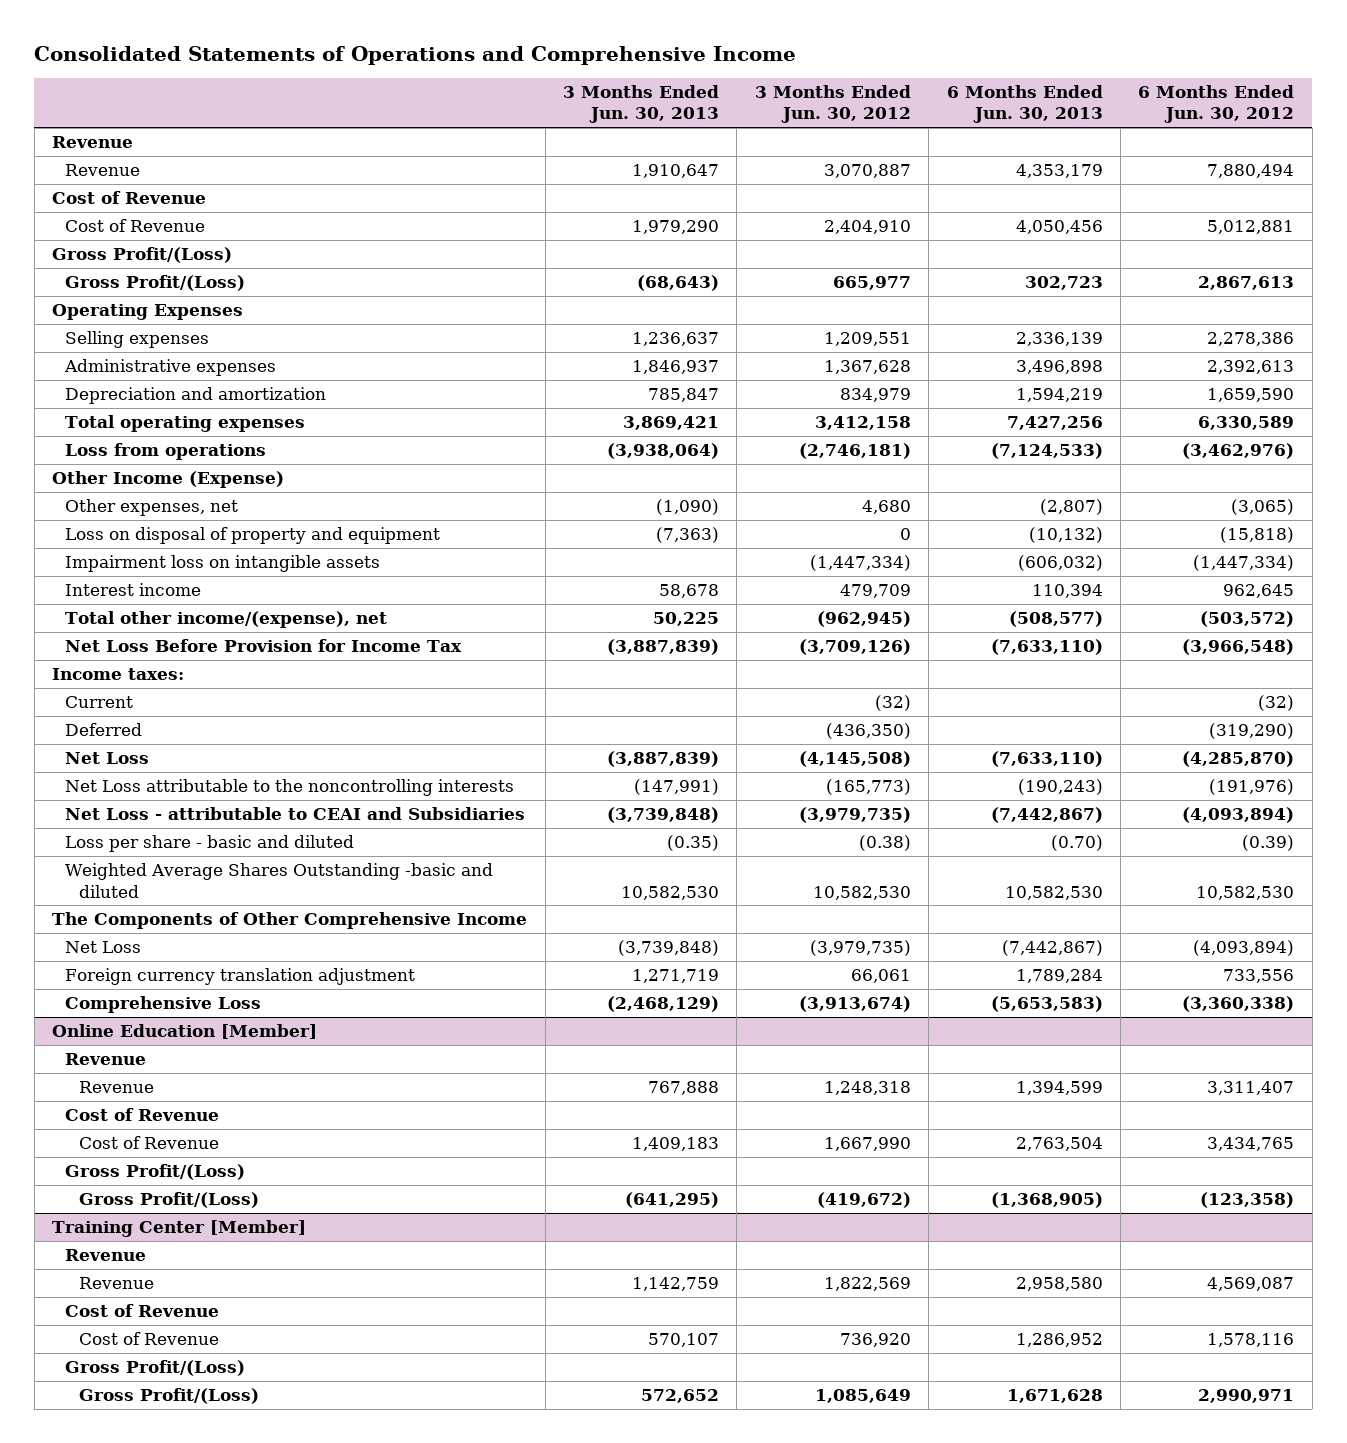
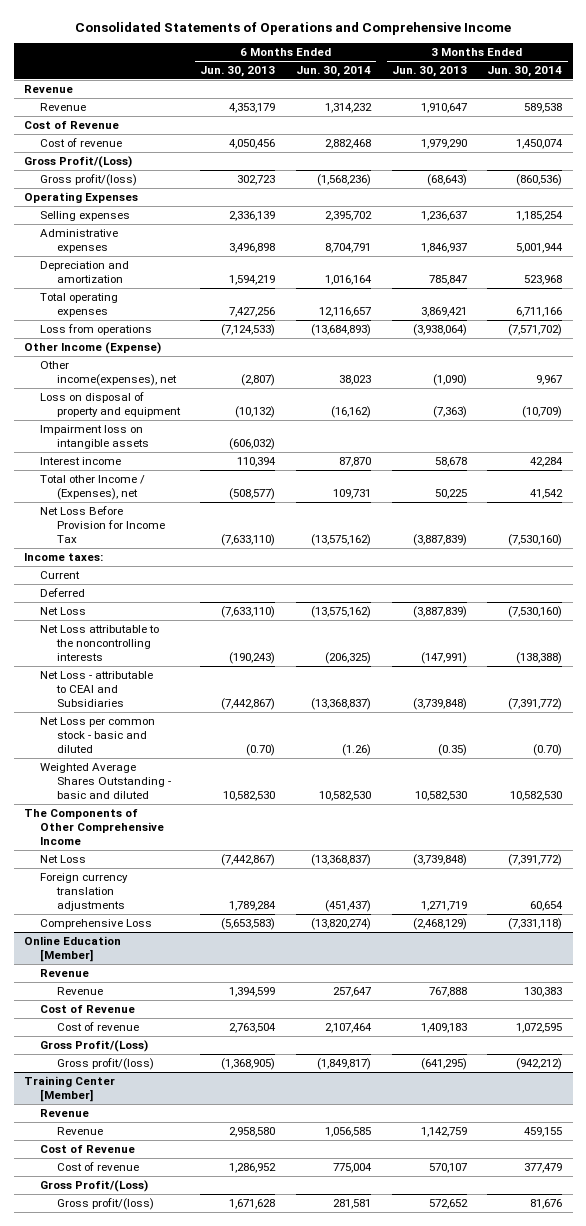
- | 3 Months Ended Jun. 30, 2013 | 3 Months Ended Jun. 30, 2012 | 6 Months Ended Jun. 30, 2013 | 6 Months Ended Jun. 30, 2012
+ | 6 Months Ended Jun. 30, 2013 | 6 Months Ended Jun. 30, 2014 | 3 Months Ended Jun. 30, 2013 | 3 Months Ended Jun. 30, 2014
- Cost of Revenue | 1,979,290 | 2,404,910 | 4,050,456 | 5,012,881
+ Cost of revenue | 4,050,456 | 2,882,468 | 1,979,290 | 1,450,074
- Gross Profit/(Loss) | (68,643) | 665,977 | 302,723 | 2,867,613
+ Gross profit/(loss) | 302,723 | (1,568,236) | (68,643) | (860,536)
- Other expenses, net | (1,090) | 4,680 | (2,807) | (3,065)
+ Other income(expenses), net | (2,807) | 38,023 | (1,090) | 9,967
- Total other income/(expense), net | 50,225 | (962,945) | (508,577) | (503,572)
+ Total other Income / (Expenses), net | (508,577) | 109,731 | 50,225 | 41,542
- Loss per share - basic and diluted | (0.35) | (0.38) | (0.70) | (0.39)
- Weighted Average Shares Outstanding -basic and diluted | 10,582,530 | 10,582,530 | 10,582,530 | 10,582,530
+ Net Loss per common stock - basic and diluted | (0.70) | (1.26) | (0.35) | (0.70)
+ Weighted Average Shares Outstanding - basic and diluted | 10,582,530 | 10,582,530 | 10,582,530 | 10,582,530
- Foreign currency translation adjustment | 1,271,719 | 66,061 | 1,789,284 | 733,556
+ Foreign currency translation adjustments | 1,789,284 | (451,437) | 1,271,719 | 60,654
@ Online Education [Member]
- Cost of Revenue | 1,409,183 | 1,667,990 | 2,763,504 | 3,434,765
+ Cost of revenue | 2,763,504 | 2,107,464 | 1,409,183 | 1,072,595
- Gross Profit/(Loss) | (641,295) | (419,672) | (1,368,905) | (123,358)
+ Gross profit/(loss) | (1,368,905) | (1,849,817) | (641,295) | (942,212)
@ Training Center [Member]
- Cost of Revenue | 570,107 | 736,920 | 1,286,952 | 1,578,116
+ Cost of revenue | 1,286,952 | 775,004 | 570,107 | 377,479
- Gross Profit/(Loss) | 572,652 | 1,085,649 | 1,671,628 | 2,990,971
+ Gross profit/(loss) | 1,671,628 | 281,581 | 572,652 | 81,676

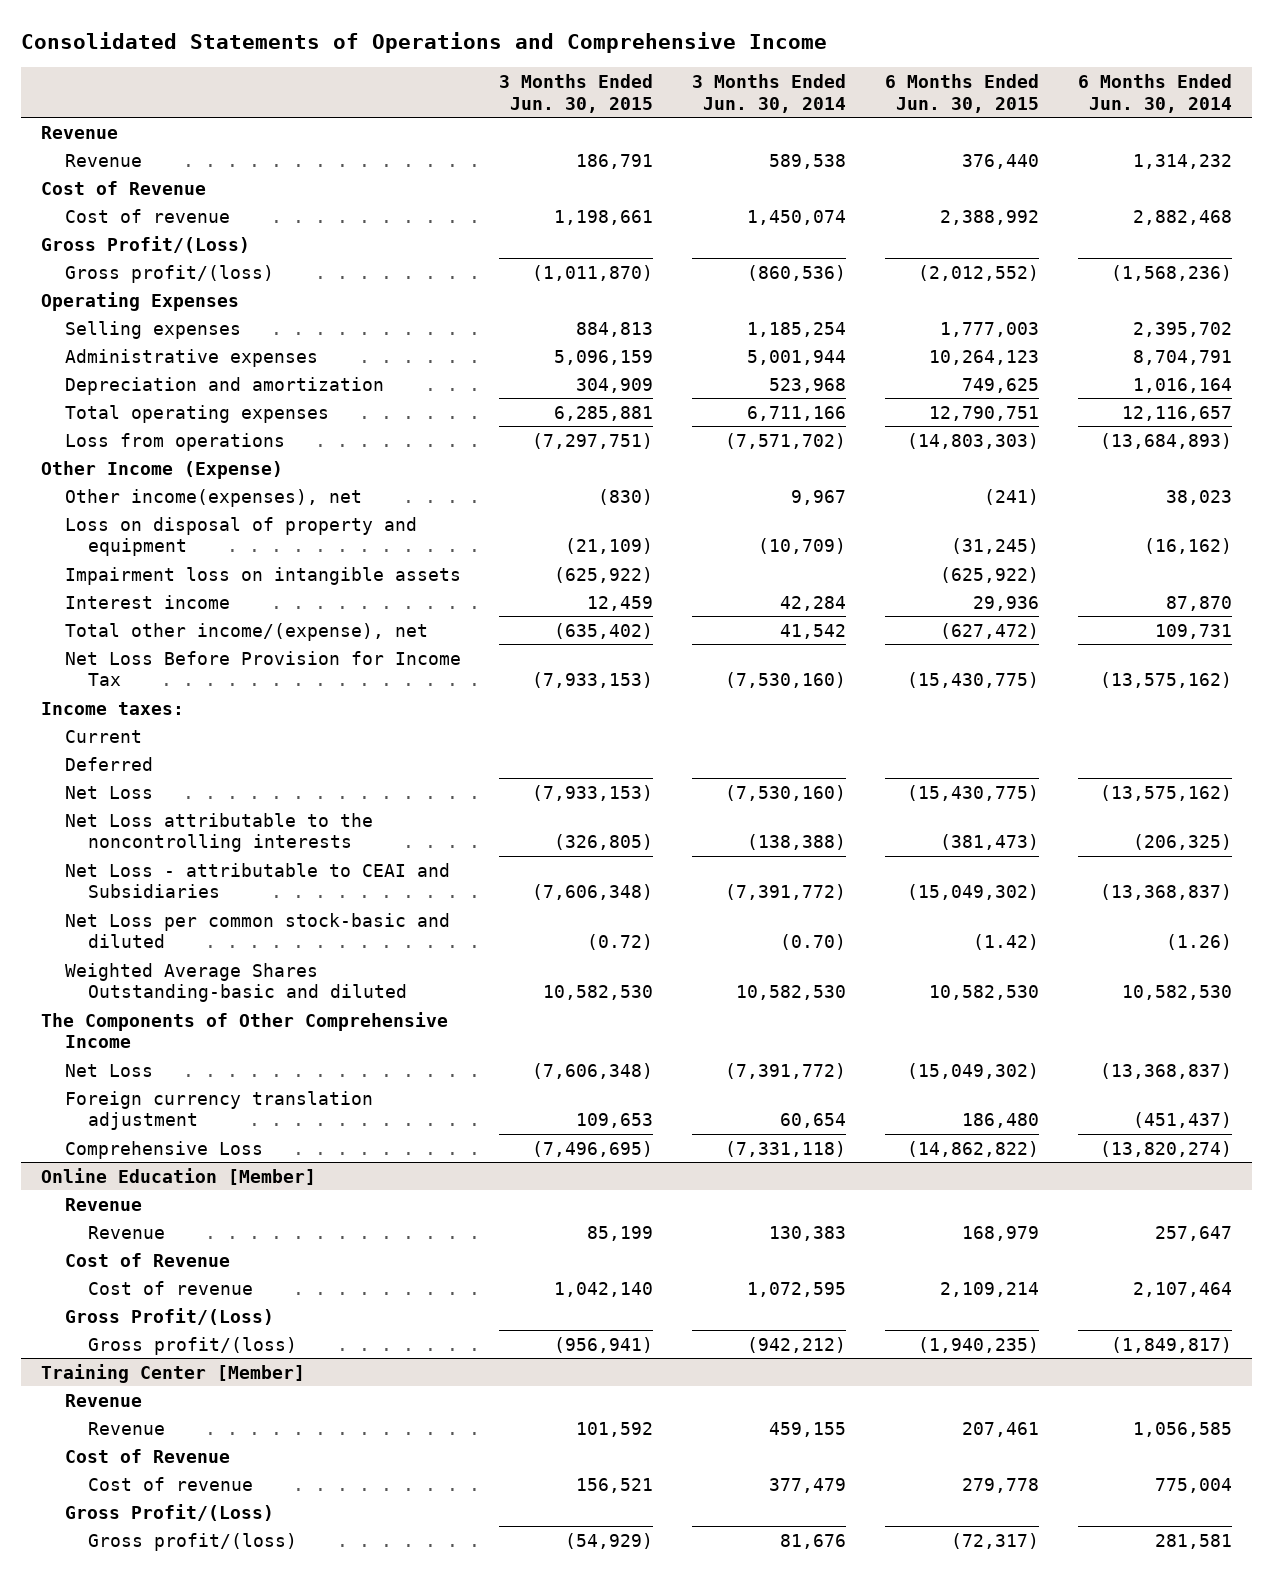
- | 6 Months Ended Jun. 30, 2013 | 6 Months Ended Jun. 30, 2014 | 3 Months Ended Jun. 30, 2013 | 3 Months Ended Jun. 30, 2014
+ | 3 Months Ended Jun. 30, 2015 | 3 Months Ended Jun. 30, 2014 | 6 Months Ended Jun. 30, 2015 | 6 Months Ended Jun. 30, 2014
- Total other Income / (Expenses), net | (508,577) | 109,731 | 50,225 | 41,542
+ Total other income/(expense), net | (635,402) | 41,542 | (627,472) | 109,731
- Net Loss per common stock - basic and diluted | (0.70) | (1.26) | (0.35) | (0.70)
- Weighted Average Shares Outstanding - basic and diluted | 10,582,530 | 10,582,530 | 10,582,530 | 10,582,530
+ Net Loss per common stock-basic and diluted | (0.72) | (0.70) | (1.42) | (1.26)
+ Weighted Average Shares Outstanding-basic and diluted | 10,582,530 | 10,582,530 | 10,582,530 | 10,582,530
- Foreign currency translation adjustments | 1,789,284 | (451,437) | 1,271,719 | 60,654
+ Foreign currency translation adjustment | 109,653 | 60,654 | 186,480 | (451,437)

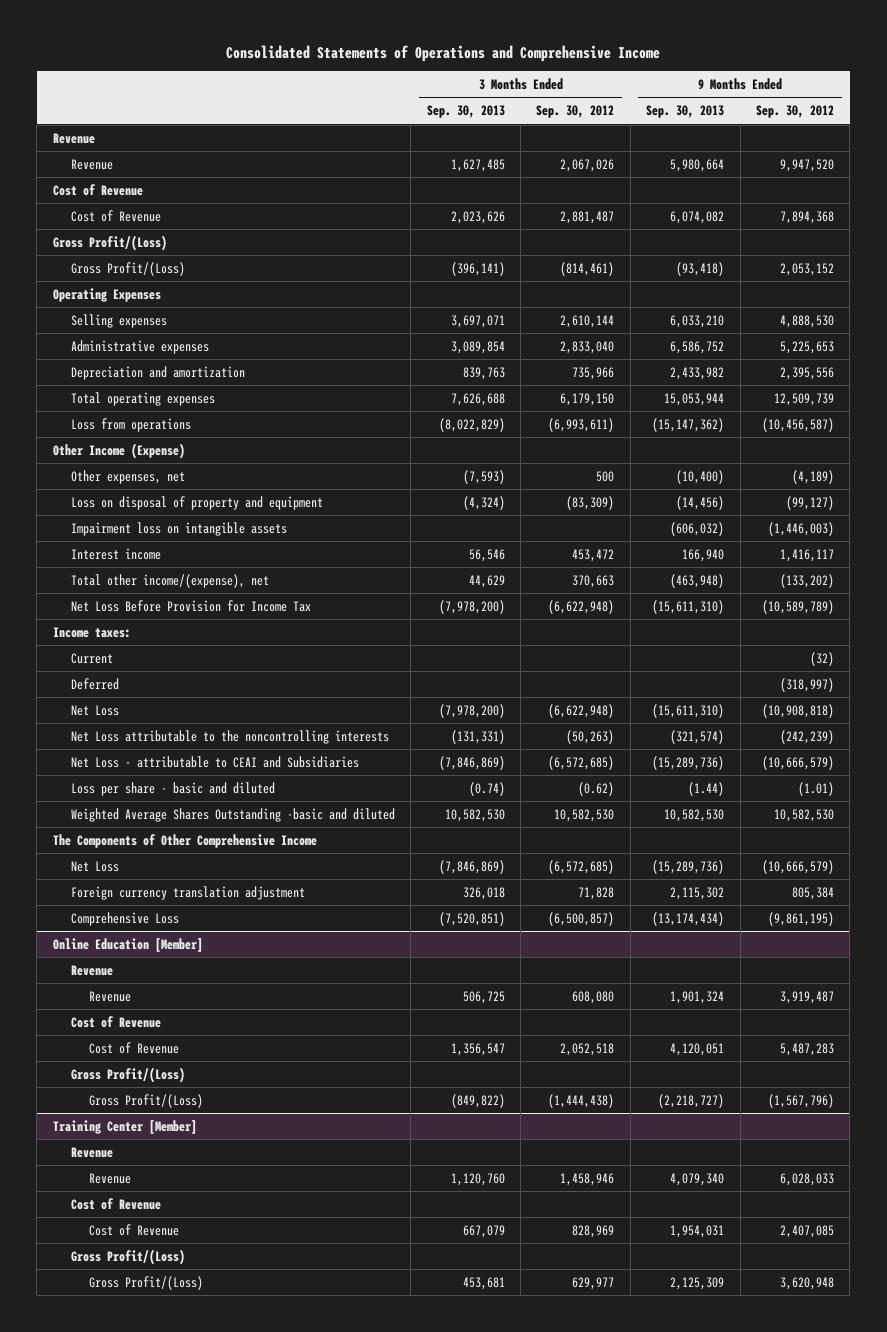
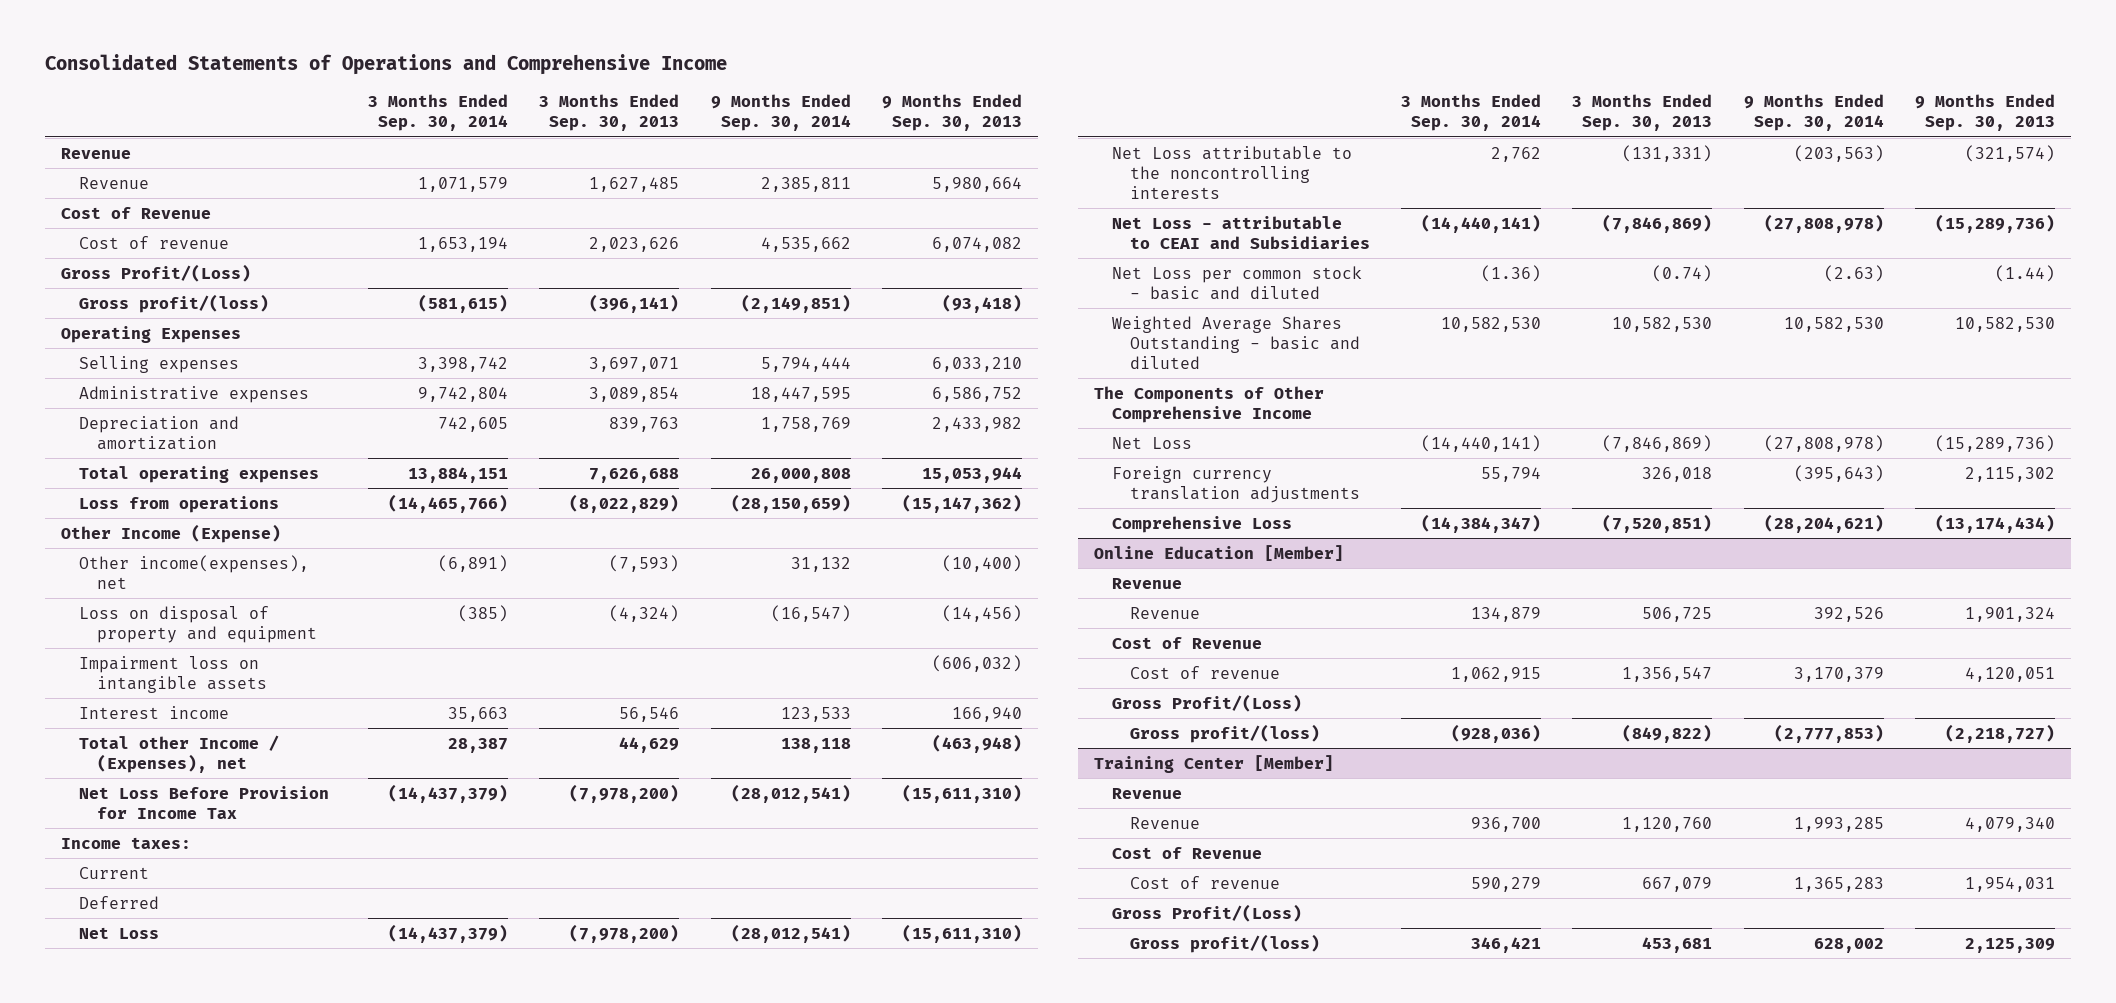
- | 3 Months Ended Sep. 30, 2013 | 3 Months Ended Sep. 30, 2012 | 9 Months Ended Sep. 30, 2013 | 9 Months Ended Sep. 30, 2012
+ | 3 Months Ended Sep. 30, 2014 | 3 Months Ended Sep. 30, 2013 | 9 Months Ended Sep. 30, 2014 | 9 Months Ended Sep. 30, 2013
- Cost of Revenue | 2,023,626 | 2,881,487 | 6,074,082 | 7,894,368
+ Cost of revenue | 1,653,194 | 2,023,626 | 4,535,662 | 6,074,082
- Gross Profit/(Loss) | (396,141) | (814,461) | (93,418) | 2,053,152
+ Gross profit/(loss) | (581,615) | (396,141) | (2,149,851) | (93,418)
- Other expenses, net | (7,593) | 500 | (10,400) | (4,189)
+ Other income(expenses), net | (6,891) | (7,593) | 31,132 | (10,400)
- Total other income/(expense), net | 44,629 | 370,663 | (463,948) | (133,202)
+ Total other Income / (Expenses), net | 28,387 | 44,629 | 138,118 | (463,948)
- Loss per share - basic and diluted | (0.74) | (0.62) | (1.44) | (1.01)
- Weighted Average Shares Outstanding -basic and diluted | 10,582,530 | 10,582,530 | 10,582,530 | 10,582,530
+ Net Loss per common stock - basic and diluted | (1.36) | (0.74) | (2.63) | (1.44)
+ Weighted Average Shares Outstanding - basic and diluted | 10,582,530 | 10,582,530 | 10,582,530 | 10,582,530
- Foreign currency translation adjustment | 326,018 | 71,828 | 2,115,302 | 805,384
+ Foreign currency translation adjustments | 55,794 | 326,018 | (395,643) | 2,115,302
@ Online Education [Member]
- Cost of Revenue | 1,356,547 | 2,052,518 | 4,120,051 | 5,487,283
+ Cost of revenue | 1,062,915 | 1,356,547 | 3,170,379 | 4,120,051
- Gross Profit/(Loss) | (849,822) | (1,444,438) | (2,218,727) | (1,567,796)
+ Gross profit/(loss) | (928,036) | (849,822) | (2,777,853) | (2,218,727)
@ Training Center [Member]
- Cost of Revenue | 667,079 | 828,969 | 1,954,031 | 2,407,085
+ Cost of revenue | 590,279 | 667,079 | 1,365,283 | 1,954,031
- Gross Profit/(Loss) | 453,681 | 629,977 | 2,125,309 | 3,620,948
+ Gross profit/(loss) | 346,421 | 453,681 | 628,002 | 2,125,309

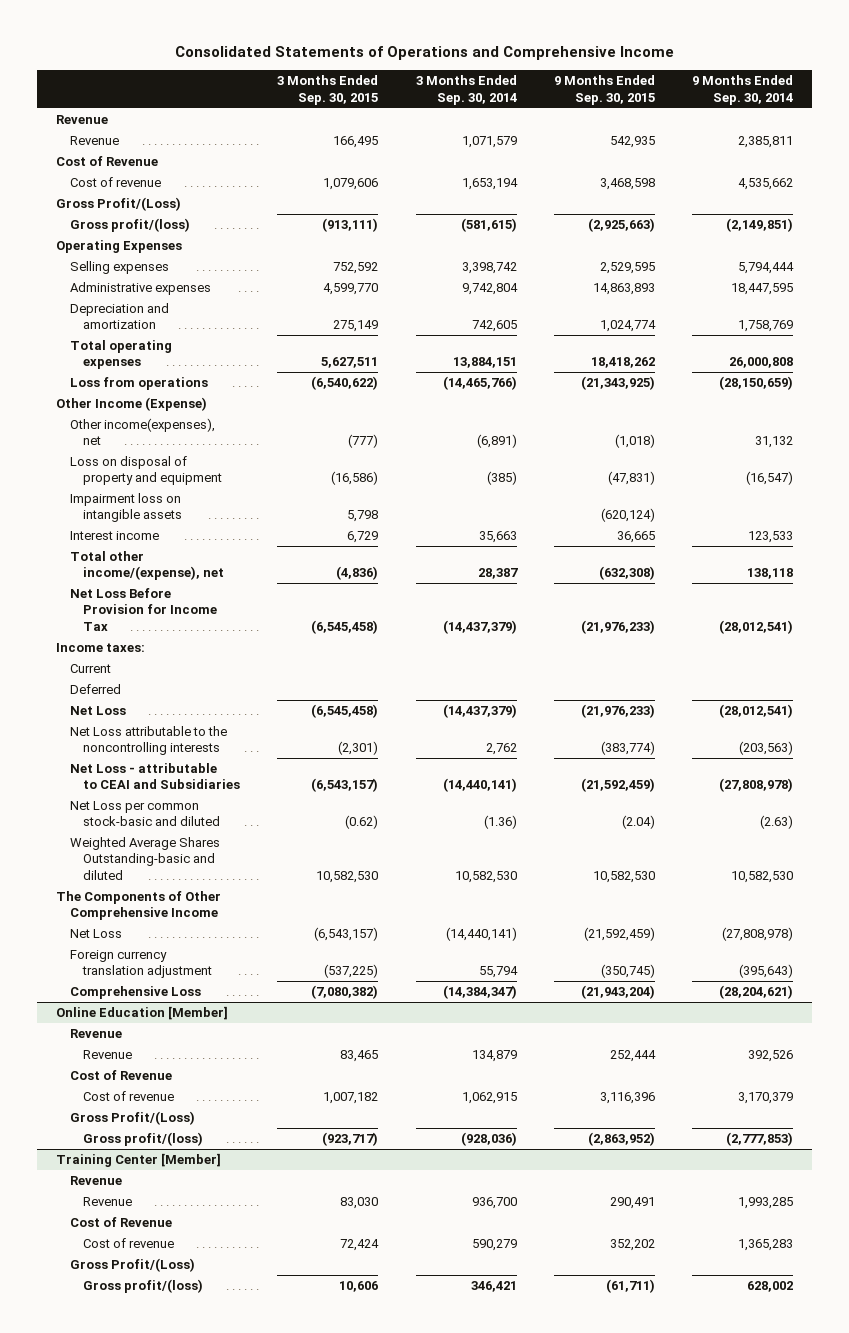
- | 3 Months Ended Sep. 30, 2014 | 3 Months Ended Sep. 30, 2013 | 9 Months Ended Sep. 30, 2014 | 9 Months Ended Sep. 30, 2013
+ | 3 Months Ended Sep. 30, 2015 | 3 Months Ended Sep. 30, 2014 | 9 Months Ended Sep. 30, 2015 | 9 Months Ended Sep. 30, 2014
- Total other Income / (Expenses), net | 28,387 | 44,629 | 138,118 | (463,948)
+ Total other income/(expense), net | (4,836) | 28,387 | (632,308) | 138,118
- Net Loss per common stock - basic and diluted | (1.36) | (0.74) | (2.63) | (1.44)
- Weighted Average Shares Outstanding - basic and diluted | 10,582,530 | 10,582,530 | 10,582,530 | 10,582,530
+ Net Loss per common stock-basic and diluted | (0.62) | (1.36) | (2.04) | (2.63)
+ Weighted Average Shares Outstanding-basic and diluted | 10,582,530 | 10,582,530 | 10,582,530 | 10,582,530
- Foreign currency translation adjustments | 55,794 | 326,018 | (395,643) | 2,115,302
+ Foreign currency translation adjustment | (537,225) | 55,794 | (350,745) | (395,643)

